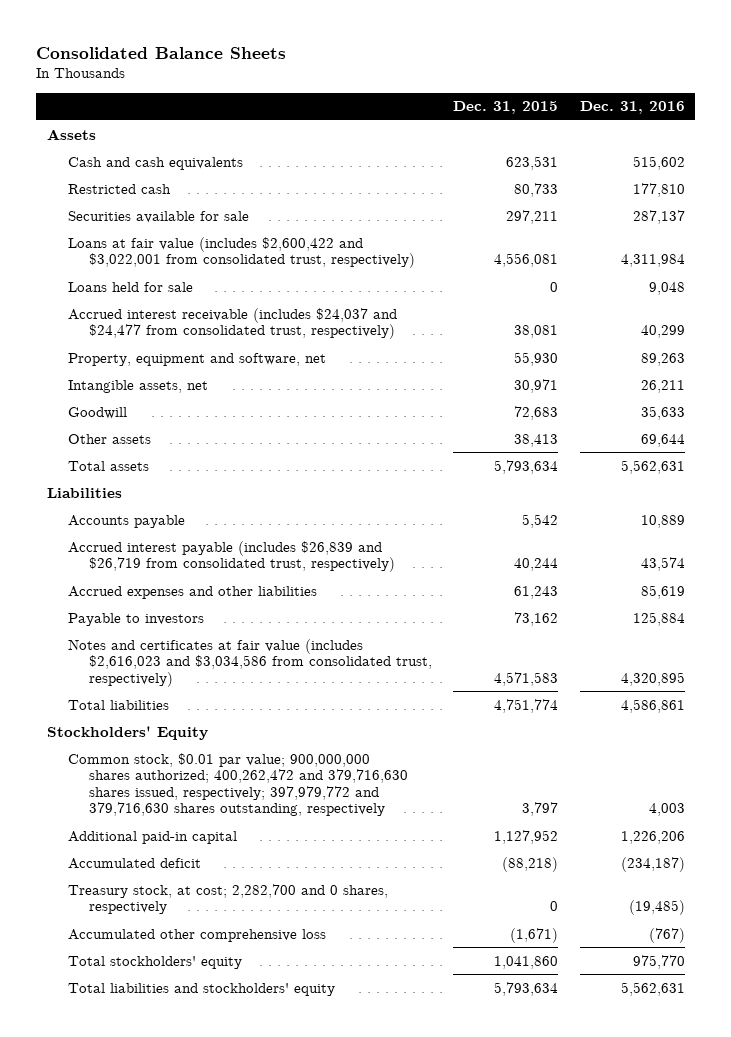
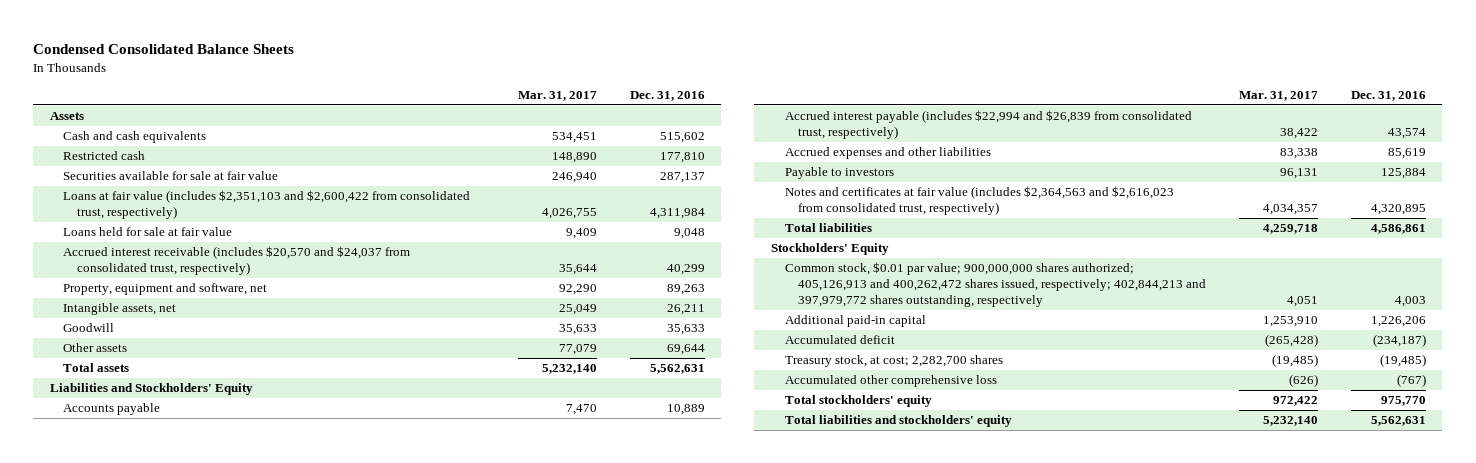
- Consolidated Balance Sheets
+ Condensed Consolidated Balance Sheets
- | Dec. 31, 2015 | Dec. 31, 2016
+ | Mar. 31, 2017 | Dec. 31, 2016
- Securities available for sale | 297,211 | 287,137
- Loans at fair value (includes $2,600,422 and $3,022,001 from consolidated trust, respectively) | 4,556,081 | 4,311,984
- Loans held for sale | 0 | 9,048
- Accrued interest receivable (includes $24,037 and $24,477 from consolidated trust, respectively) | 38,081 | 40,299
+ Securities available for sale at fair value | 246,940 | 287,137
+ Loans at fair value (includes $2,351,103 and $2,600,422 from consolidated trust, respectively) | 4,026,755 | 4,311,984
+ Loans held for sale at fair value | 9,409 | 9,048
+ Accrued interest receivable (includes $20,570 and $24,037 from consolidated trust, respectively) | 35,644 | 40,299
- Liabilities
+ Liabilities and Stockholders' Equity
- Accrued interest payable (includes $26,839 and $26,719 from consolidated trust, respectively) | 40,244 | 43,574
+ Accrued interest payable (includes $22,994 and $26,839 from consolidated trust, respectively) | 38,422 | 43,574
- Notes and certificates at fair value (includes $2,616,023 and $3,034,586 from consolidated trust, respectively) | 4,571,583 | 4,320,895
+ Notes and certificates at fair value (includes $2,364,563 and $2,616,023 from consolidated trust, respectively) | 4,034,357 | 4,320,895
- Common stock, $0.01 par value; 900,000,000 shares authorized; 400,262,472 and 379,716,630 shares issued, respectively; 397,979,772 and 379,716,630 shares outstanding, respectively | 3,797 | 4,003
+ Common stock, $0.01 par value; 900,000,000 shares authorized; 405,126,913 and 400,262,472 shares issued, respectively; 402,844,213 and 397,979,772 shares outstanding, respectively | 4,051 | 4,003
- Treasury stock, at cost; 2,282,700 and 0 shares, respectively | 0 | (19,485)
+ Treasury stock, at cost; 2,282,700 shares | (19,485) | (19,485)

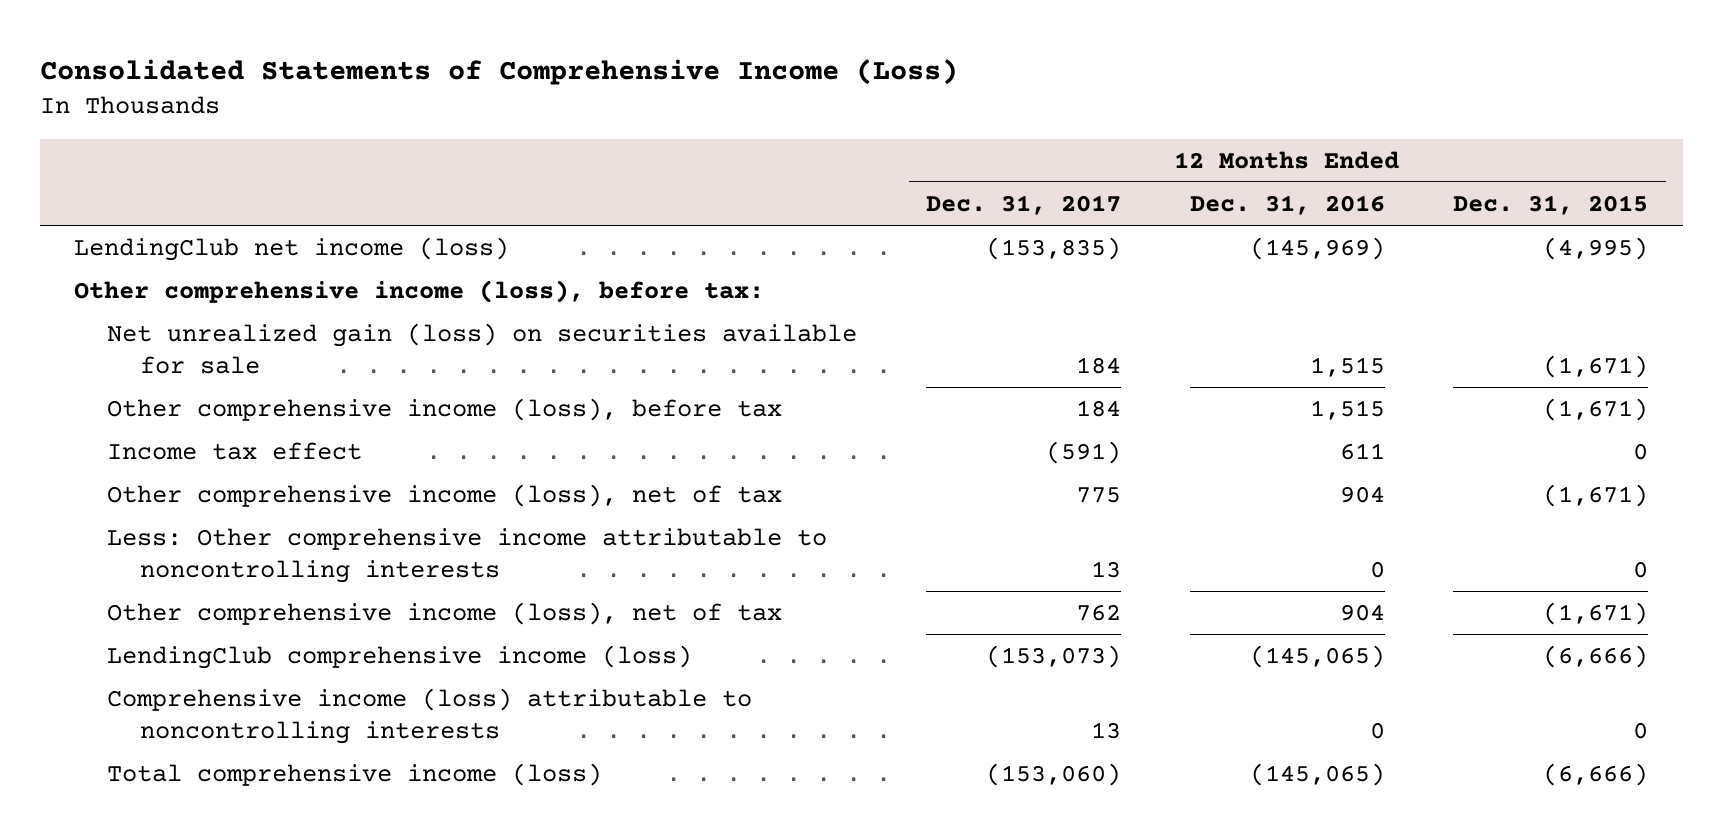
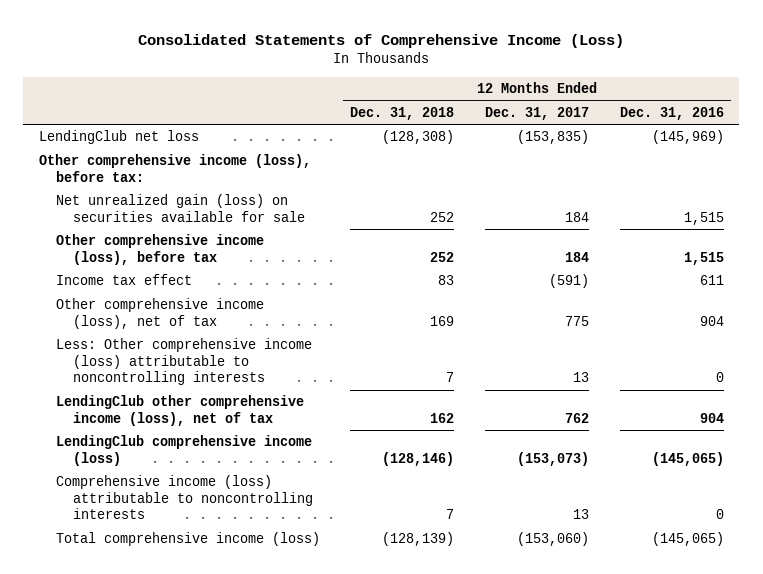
- | 12 Months Ended Dec. 31, 2017 | 12 Months Ended Dec. 31, 2016 | 12 Months Ended Dec. 31, 2015
+ | 12 Months Ended Dec. 31, 2018 | 12 Months Ended Dec. 31, 2017 | 12 Months Ended Dec. 31, 2016
- LendingClub net income (loss) | (153,835) | (145,969) | (4,995)
+ LendingClub net loss | (128,308) | (153,835) | (145,969)
- Less: Other comprehensive income attributable to noncontrolling interests | 13 | 0 | 0
- Other comprehensive income (loss), net of tax | 762 | 904 | (1,671)
+ Less: Other comprehensive income (loss) attributable to noncontrolling interests | 7 | 13 | 0
+ LendingClub other comprehensive income (loss), net of tax | 162 | 762 | 904

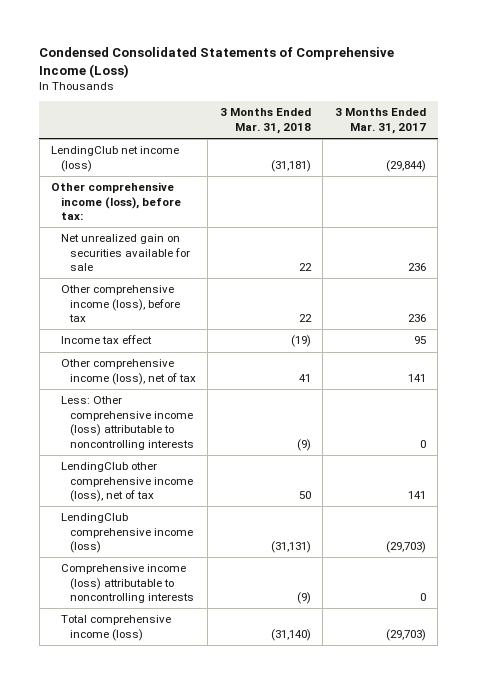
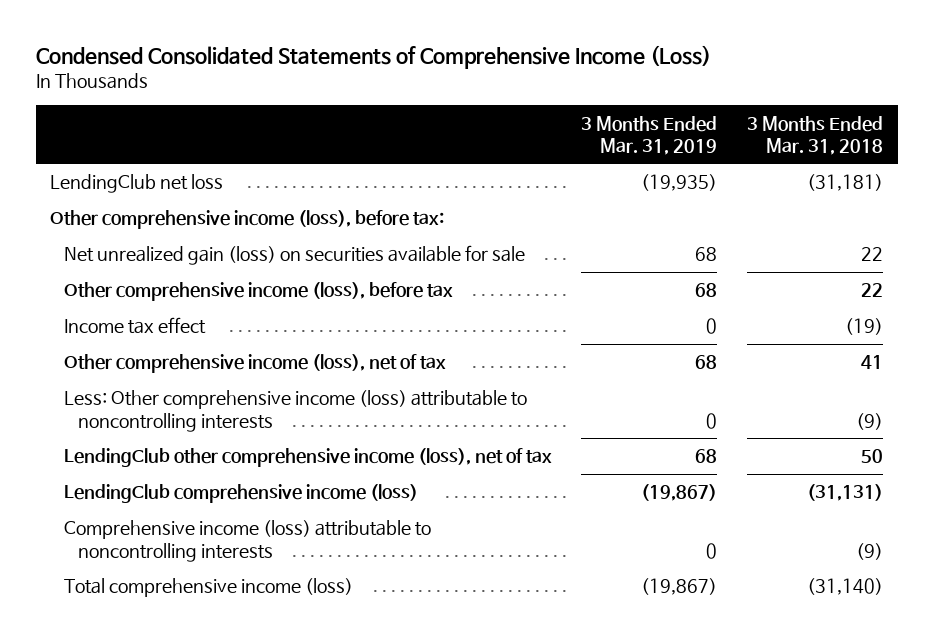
- | 3 Months Ended Mar. 31, 2018 | 3 Months Ended Mar. 31, 2017
+ | 3 Months Ended Mar. 31, 2019 | 3 Months Ended Mar. 31, 2018
- LendingClub net income (loss) | (31,181) | (29,844)
+ LendingClub net loss | (19,935) | (31,181)
- Net unrealized gain on securities available for sale | 22 | 236
+ Net unrealized gain (loss) on securities available for sale | 68 | 22

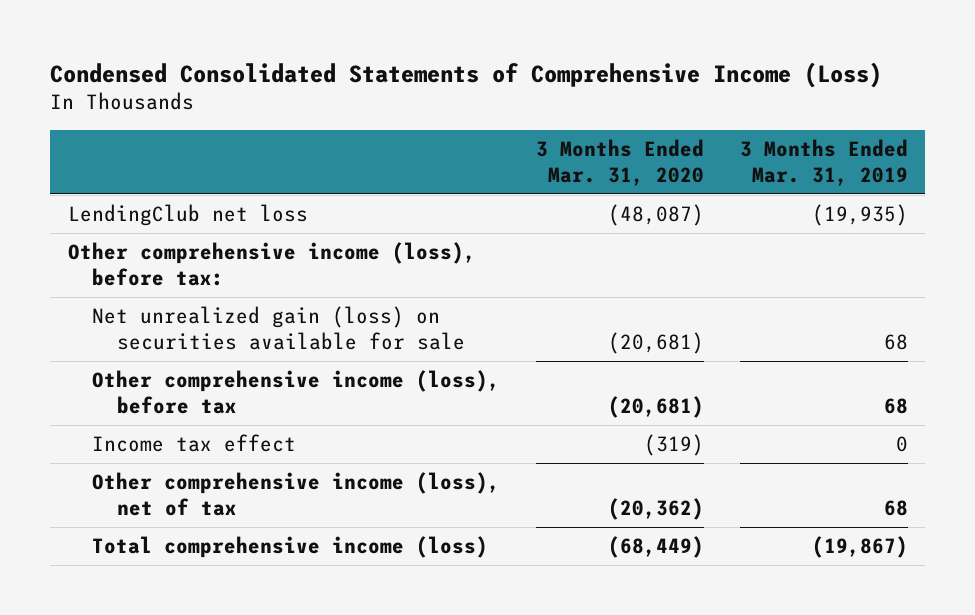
- | 3 Months Ended Mar. 31, 2019 | 3 Months Ended Mar. 31, 2018
+ | 3 Months Ended Mar. 31, 2020 | 3 Months Ended Mar. 31, 2019
- Less: Other comprehensive income (loss) attributable to noncontrolling interests | 0 | (9)
- LendingClub other comprehensive income (loss), net of tax | 68 | 50
- LendingClub comprehensive income (loss) | (19,867) | (31,131)
- Comprehensive income (loss) attributable to noncontrolling interests | 0 | (9)

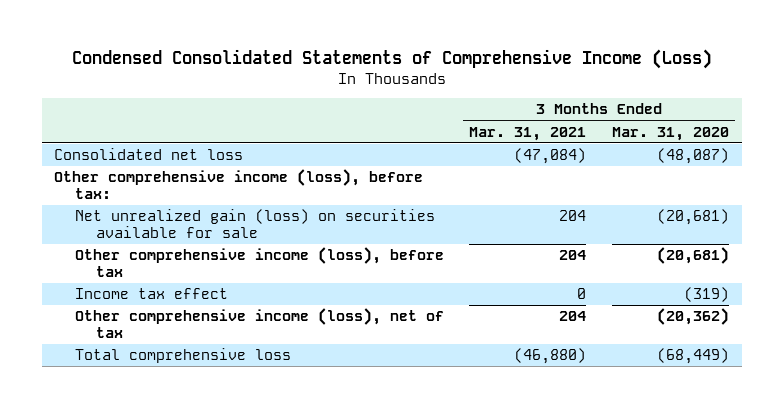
- | 3 Months Ended Mar. 31, 2020 | 3 Months Ended Mar. 31, 2019
+ | 3 Months Ended Mar. 31, 2021 | 3 Months Ended Mar. 31, 2020
- LendingClub net loss | (48,087) | (19,935)
+ Consolidated net loss | (47,084) | (48,087)
- Total comprehensive income (loss) | (68,449) | (19,867)
+ Total comprehensive loss | (46,880) | (68,449)

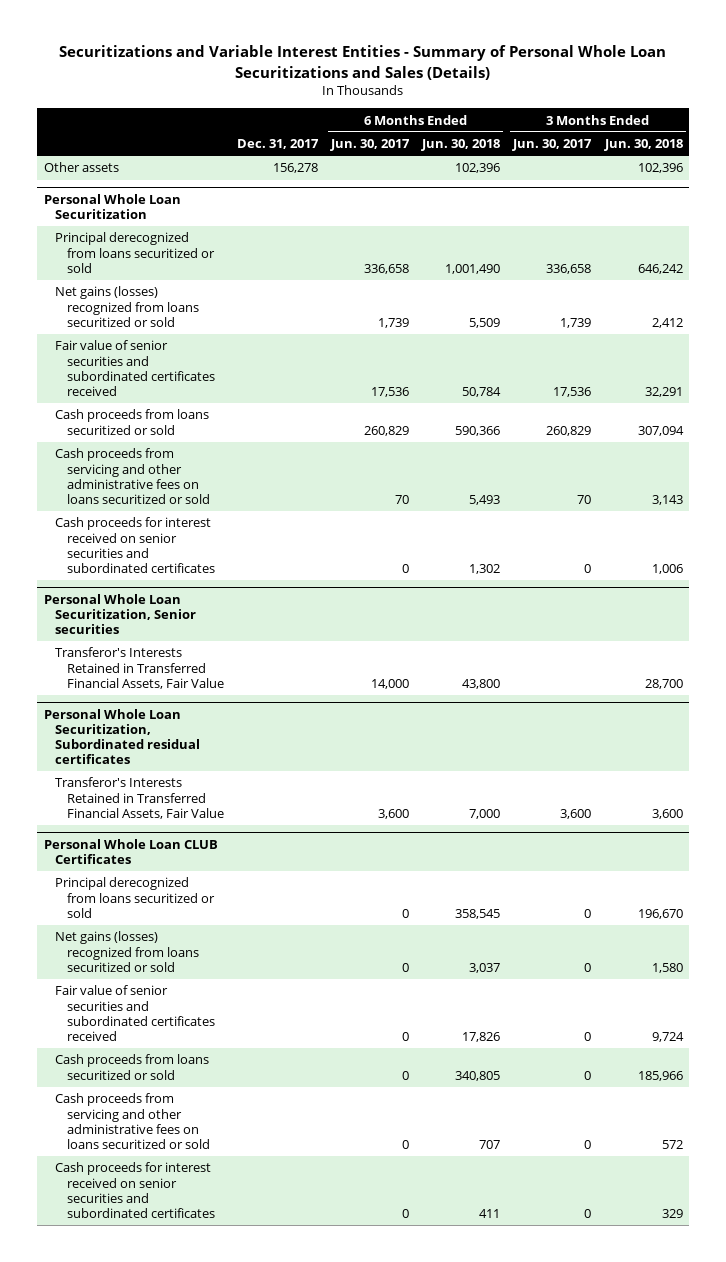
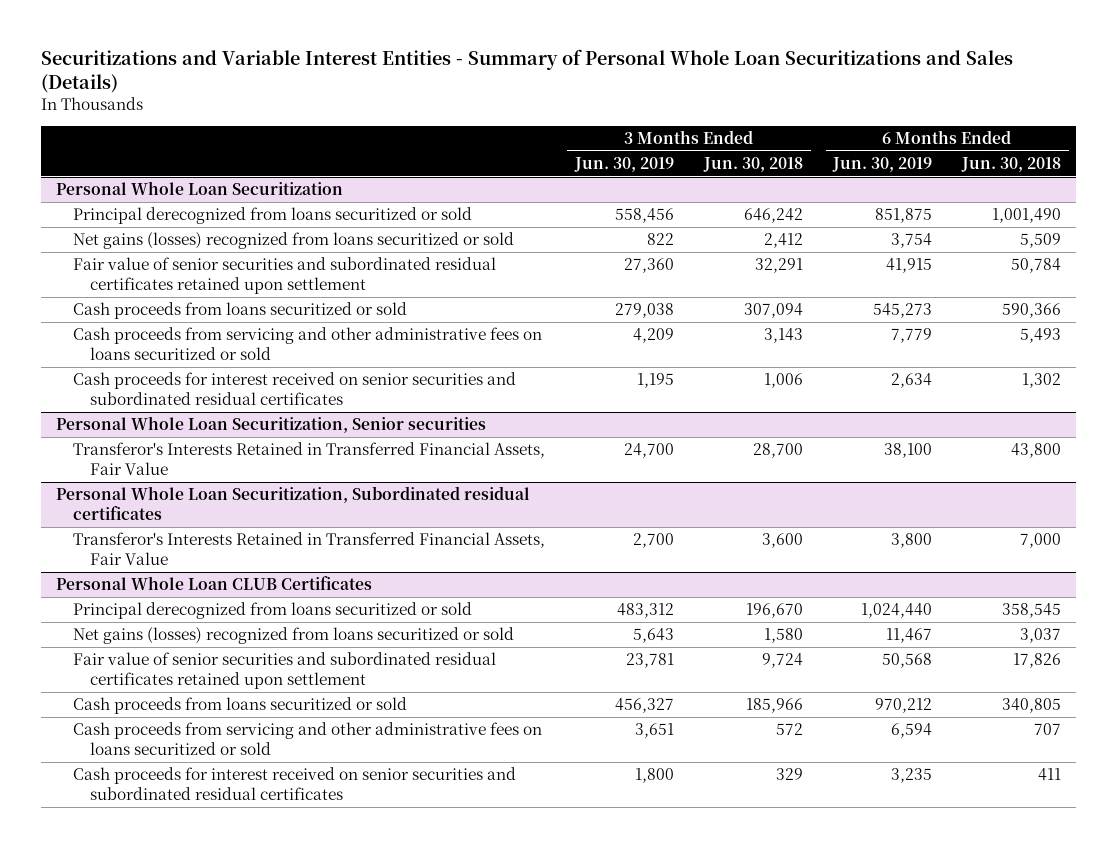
- | Dec. 31, 2017 | 6 Months Ended Jun. 30, 2017 | 6 Months Ended Jun. 30, 2018 | 3 Months Ended Jun. 30, 2017 | 3 Months Ended Jun. 30, 2018
+ | 3 Months Ended Jun. 30, 2019 | 3 Months Ended Jun. 30, 2018 | 6 Months Ended Jun. 30, 2019 | 6 Months Ended Jun. 30, 2018
- Other assets | 156,278 | | 102,396 | | 102,396
@ Personal Whole Loan Securitization
- Fair value of senior securities and subordinated certificates received | | 17,536 | 50,784 | 17,536 | 32,291
+ Fair value of senior securities and subordinated residual certificates retained upon settlement | 27,360 | 32,291 | 41,915 | 50,784
- Cash proceeds for interest received on senior securities and subordinated certificates | | 0 | 1,302 | 0 | 1,006
+ Cash proceeds for interest received on senior securities and subordinated residual certificates | 1,195 | 1,006 | 2,634 | 1,302
@ Personal Whole Loan CLUB Certificates
- Fair value of senior securities and subordinated certificates received | | 0 | 17,826 | 0 | 9,724
+ Fair value of senior securities and subordinated residual certificates retained upon settlement | 23,781 | 9,724 | 50,568 | 17,826
- Cash proceeds for interest received on senior securities and subordinated certificates | | 0 | 411 | 0 | 329
+ Cash proceeds for interest received on senior securities and subordinated residual certificates | 1,800 | 329 | 3,235 | 411

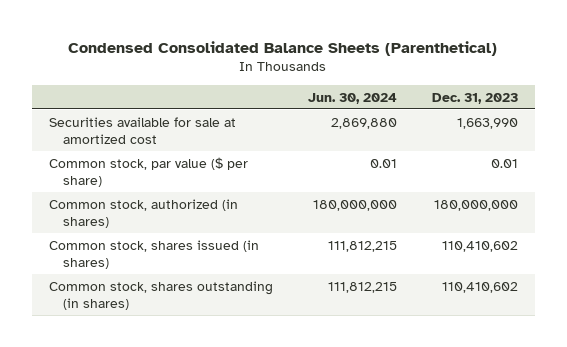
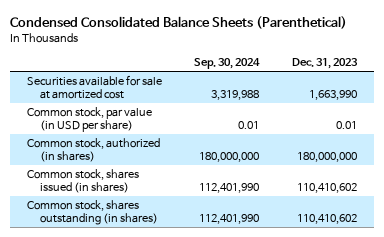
- | Jun. 30, 2024 | Dec. 31, 2023
+ | Sep. 30, 2024 | Dec. 31, 2023
- Common stock, par value ($ per share) | 0.01 | 0.01
+ Common stock, par value (in USD per share) | 0.01 | 0.01

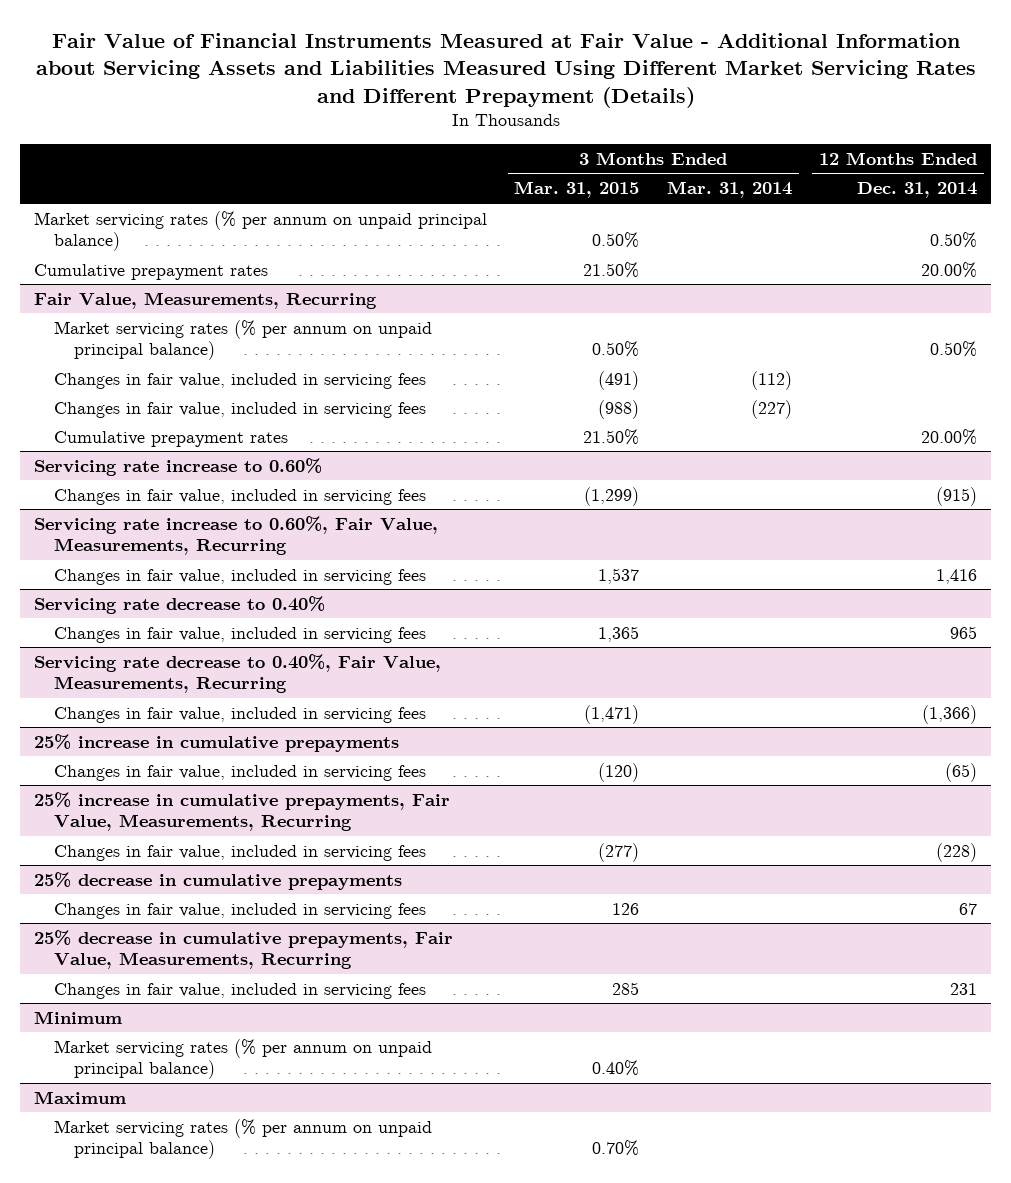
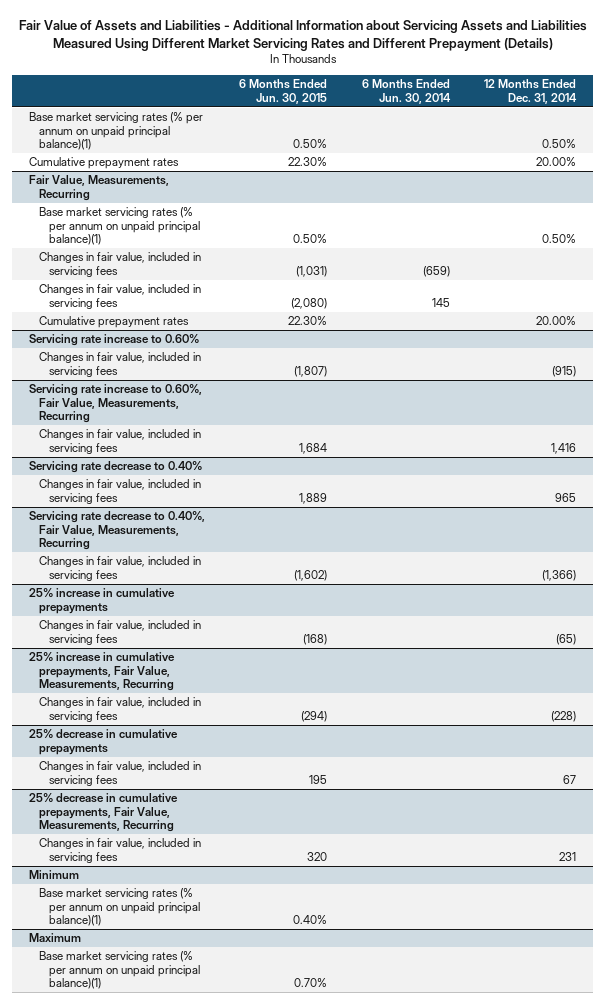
- Fair Value of Financial Instruments Measured at Fair Value - Additional Information about Servicing Assets and Liabilities Measured Using Different Market Servicing Rates and Different Prepayment (Details)
+ Fair Value of Assets and Liabilities - Additional Information about Servicing Assets and Liabilities Measured Using Different Market Servicing Rates and Different Prepayment (Details)
- | 3 Months Ended Mar. 31, 2015 | 3 Months Ended Mar. 31, 2014 | 12 Months Ended Dec. 31, 2014
+ | 6 Months Ended Jun. 30, 2015 | 6 Months Ended Jun. 30, 2014 | 12 Months Ended Dec. 31, 2014
- Market servicing rates (% per annum on unpaid principal balance) | 0.50% | | 0.50%
+ Base market servicing rates (% per annum on unpaid principal balance)(1) | 0.50% | | 0.50%
@ Fair Value, Measurements, Recurring
- Market servicing rates (% per annum on unpaid principal balance) | 0.50% | | 0.50%
+ Base market servicing rates (% per annum on unpaid principal balance)(1) | 0.50% | | 0.50%
@ Minimum
- Market servicing rates (% per annum on unpaid principal balance) | 0.40% | |
+ Base market servicing rates (% per annum on unpaid principal balance)(1) | 0.40% | |
@ Maximum
- Market servicing rates (% per annum on unpaid principal balance) | 0.70% | |
+ Base market servicing rates (% per annum on unpaid principal balance)(1) | 0.70% | |

